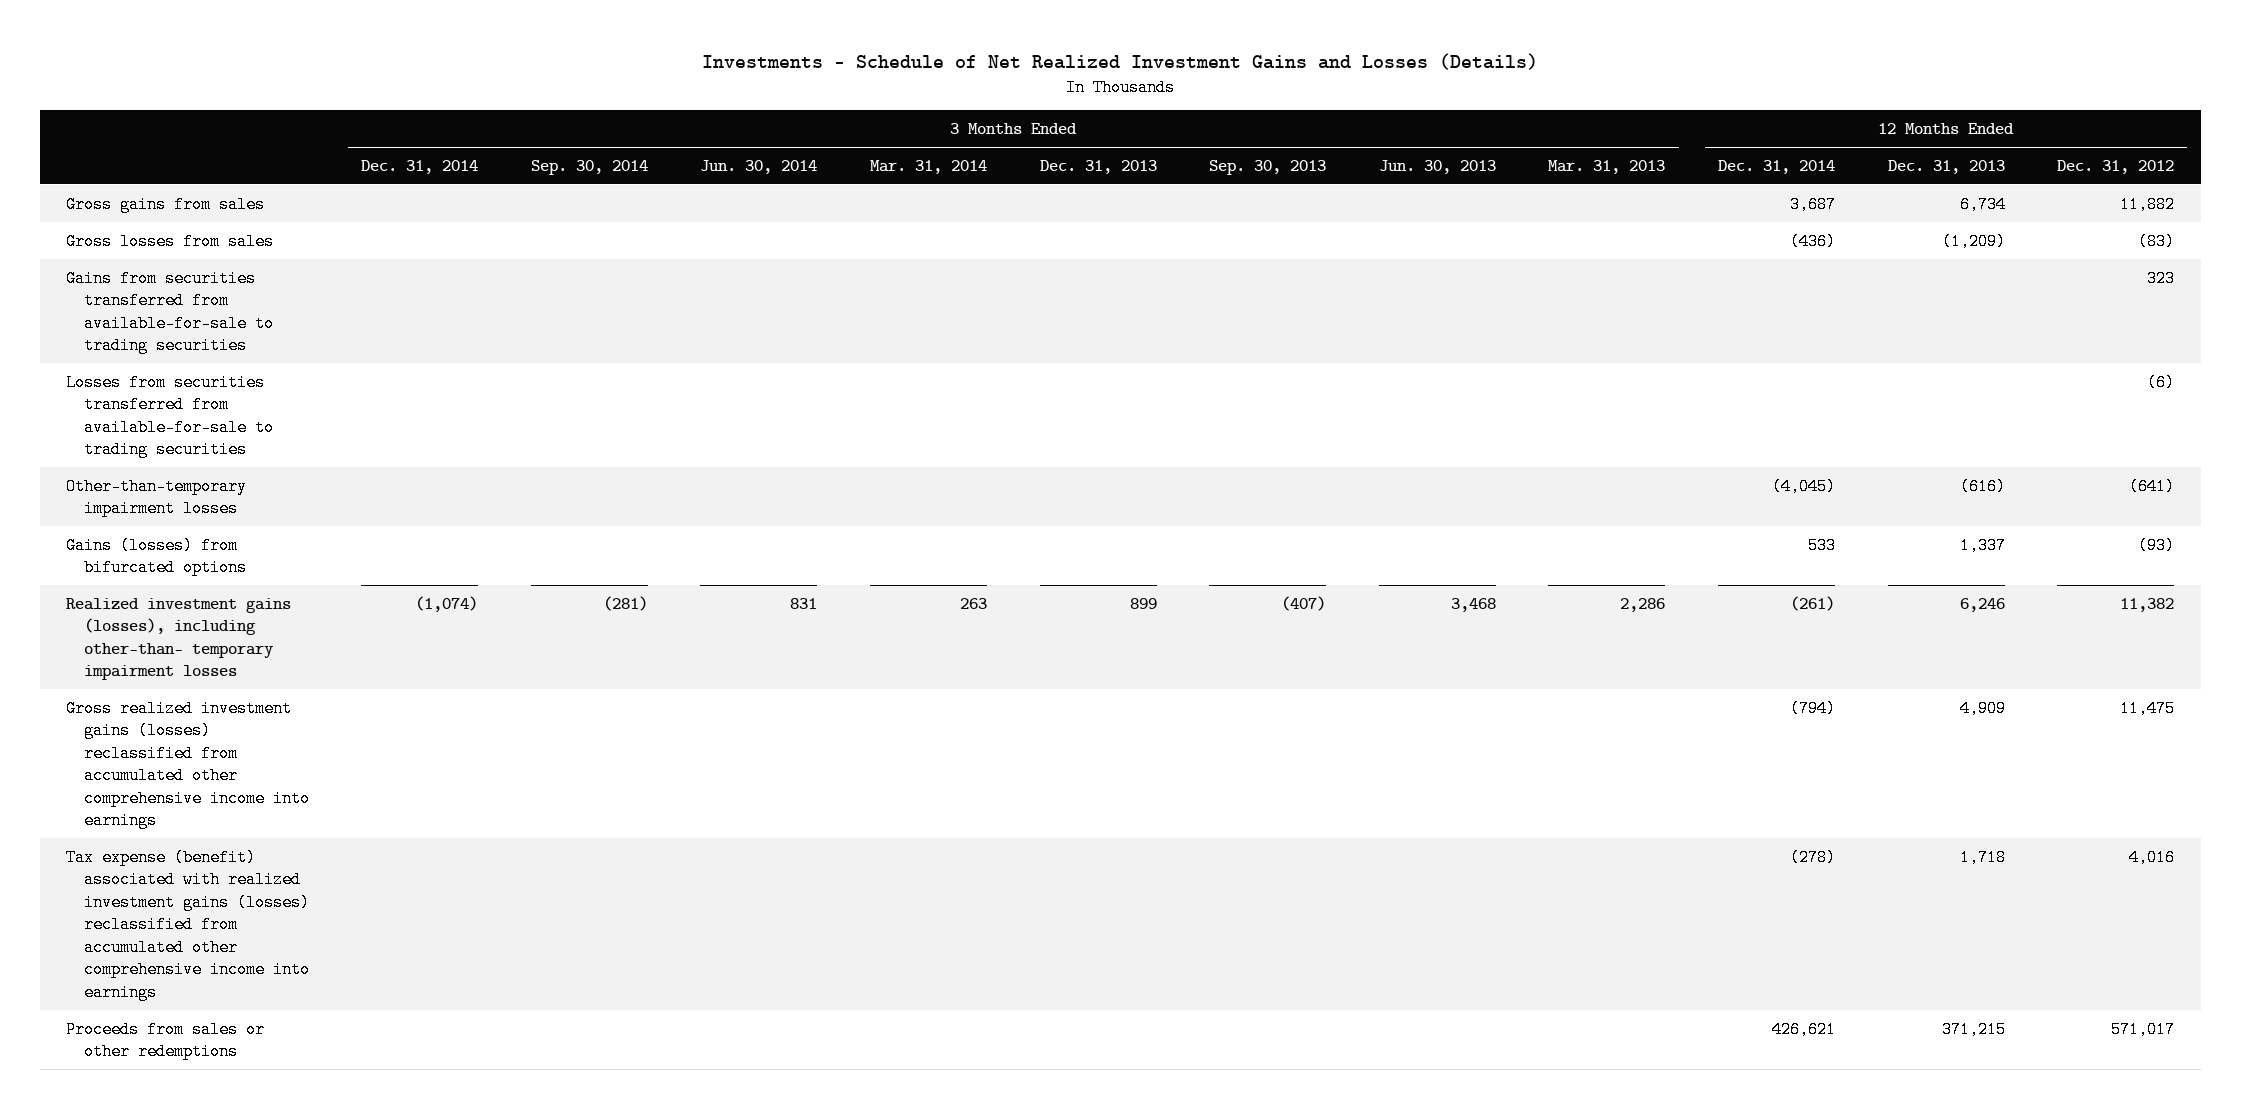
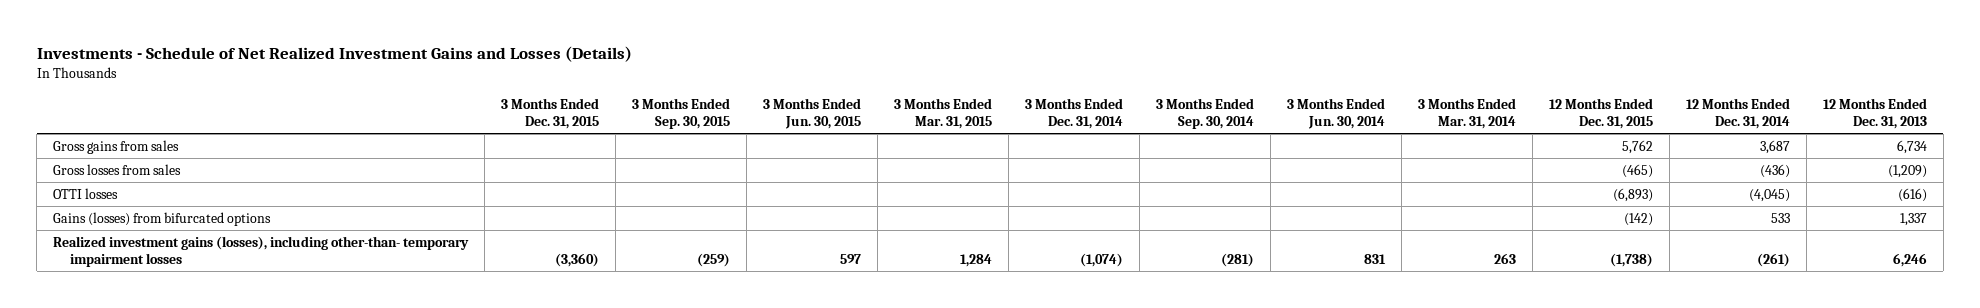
- | 3 Months Ended Dec. 31, 2014 | 3 Months Ended Sep. 30, 2014 | 3 Months Ended Jun. 30, 2014 | 3 Months Ended Mar. 31, 2014 | 3 Months Ended Dec. 31, 2013 | 3 Months Ended Sep. 30, 2013 | 3 Months Ended Jun. 30, 2013 | 3 Months Ended Mar. 31, 2013 | 12 Months Ended Dec. 31, 2014 | 12 Months Ended Dec. 31, 2013 | 12 Months Ended Dec. 31, 2012
+ | 3 Months Ended Dec. 31, 2015 | 3 Months Ended Sep. 30, 2015 | 3 Months Ended Jun. 30, 2015 | 3 Months Ended Mar. 31, 2015 | 3 Months Ended Dec. 31, 2014 | 3 Months Ended Sep. 30, 2014 | 3 Months Ended Jun. 30, 2014 | 3 Months Ended Mar. 31, 2014 | 12 Months Ended Dec. 31, 2015 | 12 Months Ended Dec. 31, 2014 | 12 Months Ended Dec. 31, 2013
- Gains from securities transferred from available-for-sale to trading securities | | | | | | | | | | | 323
- Losses from securities transferred from available-for-sale to trading securities | | | | | | | | | | | (6)
- Other-than-temporary impairment losses | | | | | | | | | (4,045) | (616) | (641)
+ OTTI losses | | | | | | | | | (6,893) | (4,045) | (616)
- Gross realized investment gains (losses) reclassified from accumulated other comprehensive income into earnings | | | | | | | | | (794) | 4,909 | 11,475
- Tax expense (benefit) associated with realized investment gains (losses) reclassified from accumulated other comprehensive income into earnings | | | | | | | | | (278) | 1,718 | 4,016
- Proceeds from sales or other redemptions | | | | | | | | | 426,621 | 371,215 | 571,017

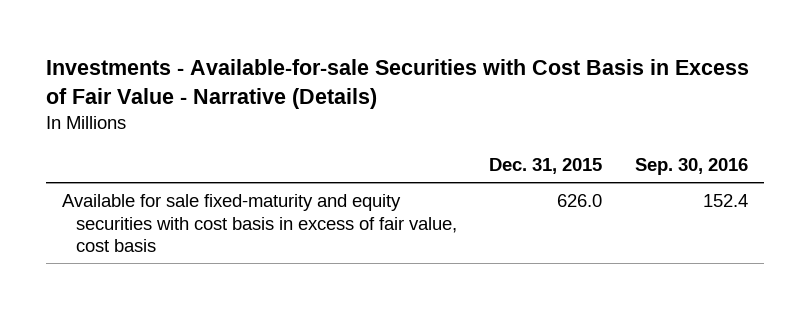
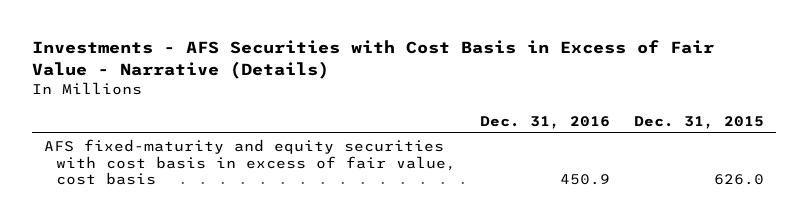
- Investments - Available-for-sale Securities with Cost Basis in Excess of Fair Value - Narrative (Details)
+ Investments - AFS Securities with Cost Basis in Excess of Fair Value - Narrative (Details)
- | Dec. 31, 2015 | Sep. 30, 2016
+ | Dec. 31, 2016 | Dec. 31, 2015
- Available for sale fixed-maturity and equity securities with cost basis in excess of fair value, cost basis | 626.0 | 152.4
+ AFS fixed-maturity and equity securities with cost basis in excess of fair value, cost basis | 450.9 | 626.0

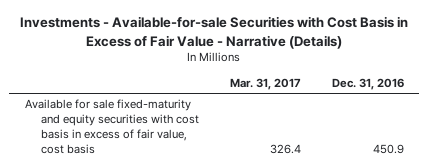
- Investments - AFS Securities with Cost Basis in Excess of Fair Value - Narrative (Details)
+ Investments - Available-for-sale Securities with Cost Basis in Excess of Fair Value - Narrative (Details)
- | Dec. 31, 2016 | Dec. 31, 2015
+ | Mar. 31, 2017 | Dec. 31, 2016
- AFS fixed-maturity and equity securities with cost basis in excess of fair value, cost basis | 450.9 | 626.0
+ Available for sale fixed-maturity and equity securities with cost basis in excess of fair value, cost basis | 326.4 | 450.9

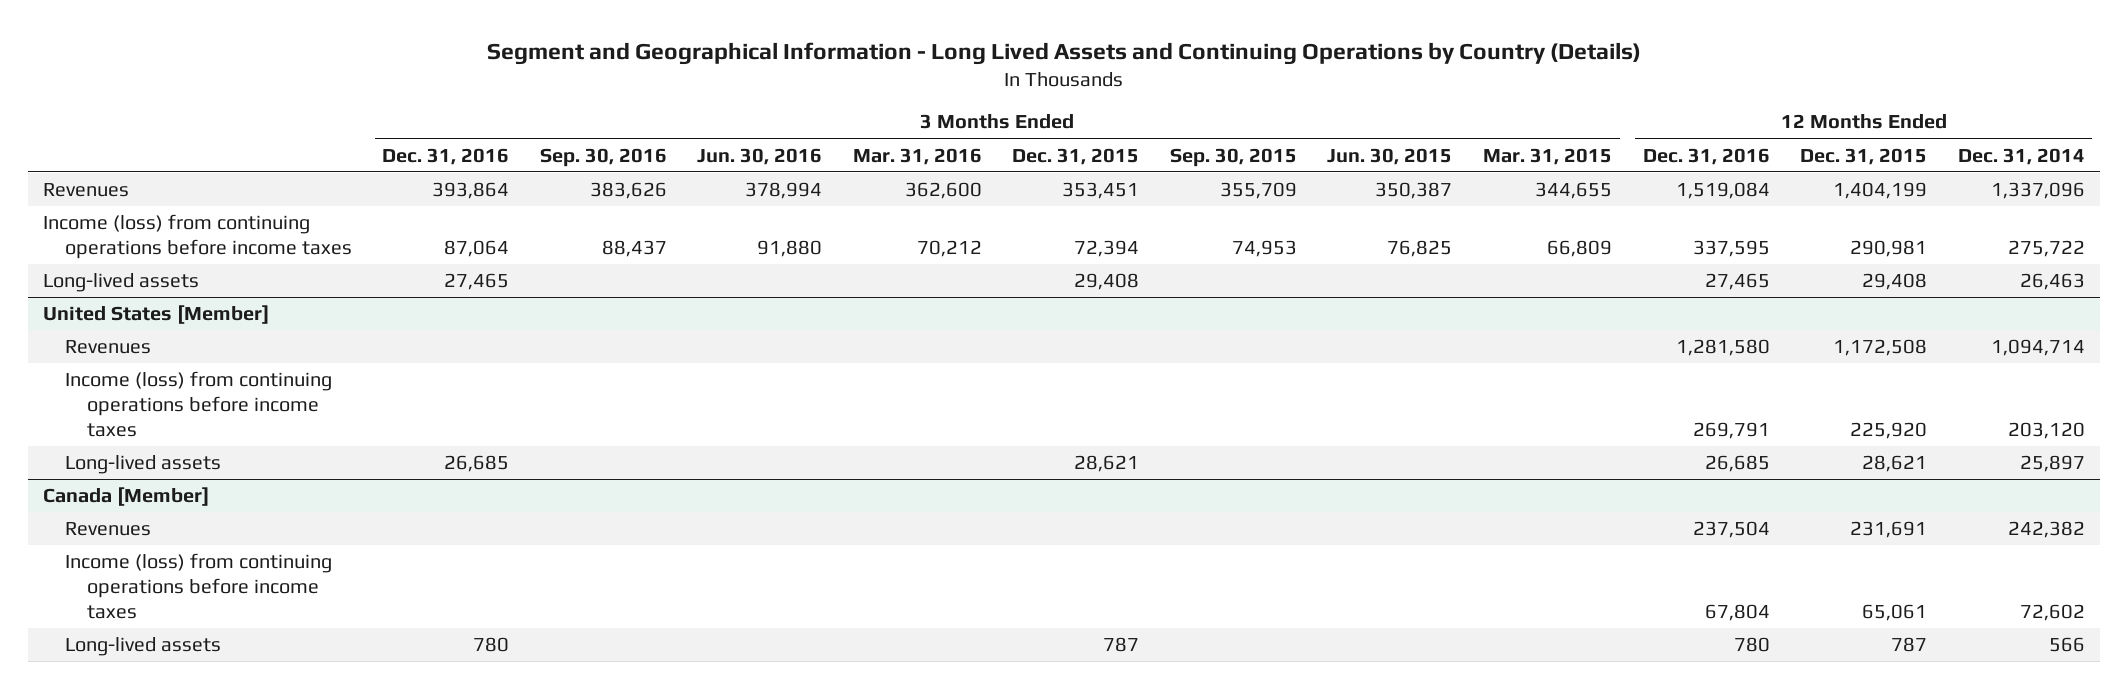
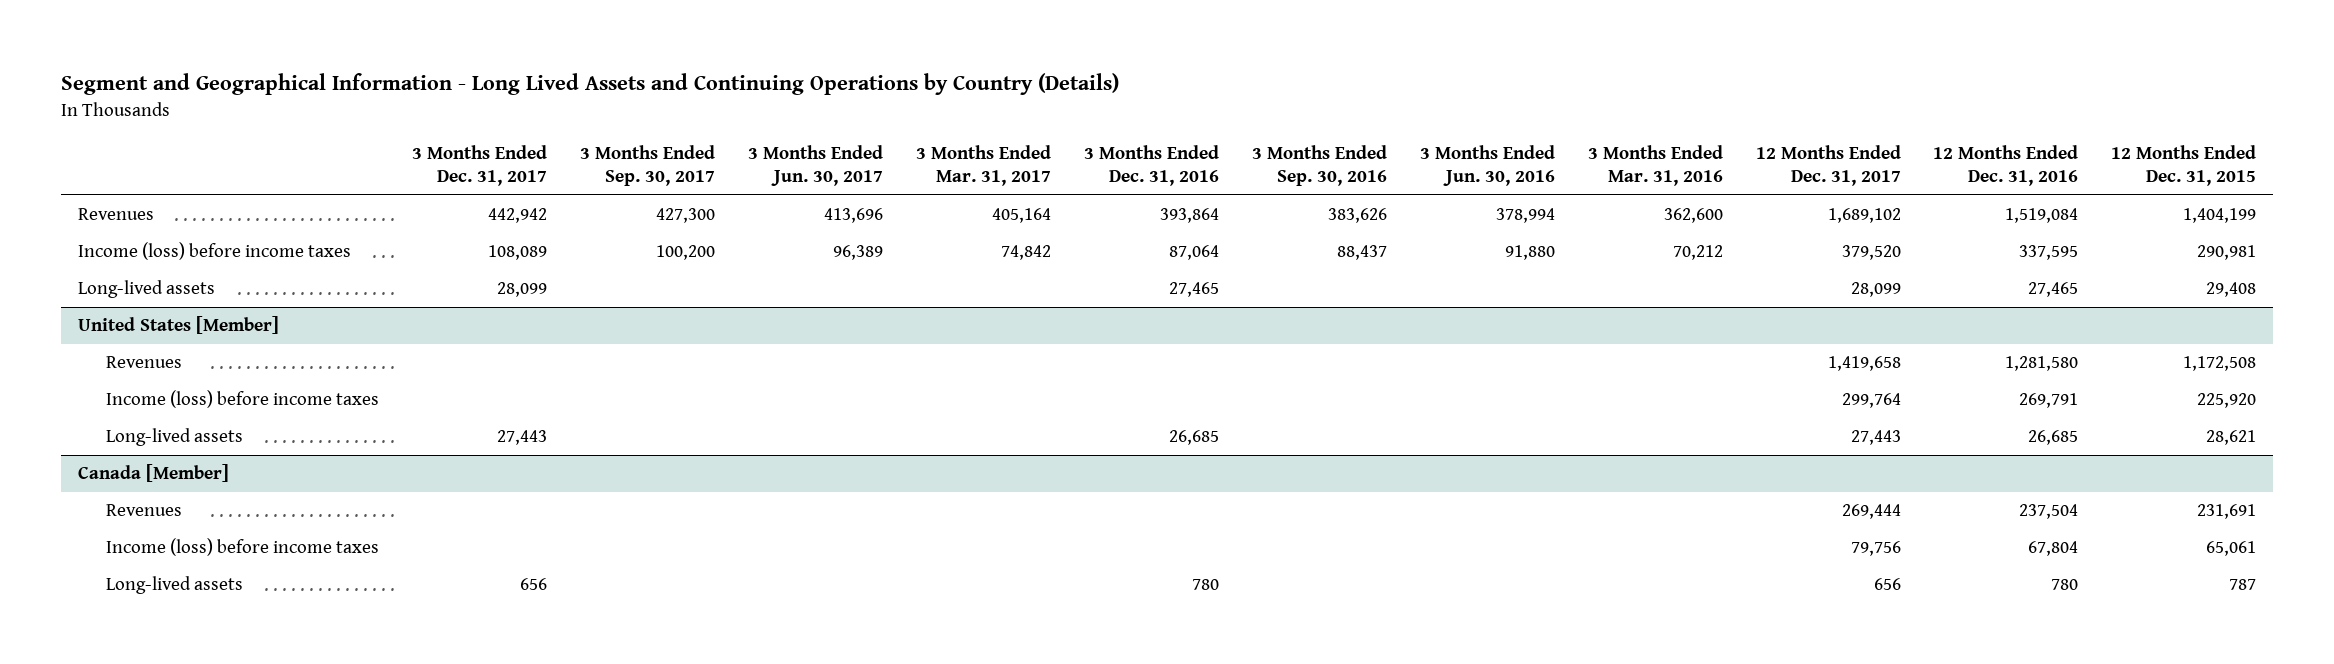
- | 3 Months Ended Dec. 31, 2016 | 3 Months Ended Sep. 30, 2016 | 3 Months Ended Jun. 30, 2016 | 3 Months Ended Mar. 31, 2016 | 3 Months Ended Dec. 31, 2015 | 3 Months Ended Sep. 30, 2015 | 3 Months Ended Jun. 30, 2015 | 3 Months Ended Mar. 31, 2015 | 12 Months Ended Dec. 31, 2016 | 12 Months Ended Dec. 31, 2015 | 12 Months Ended Dec. 31, 2014
+ | 3 Months Ended Dec. 31, 2017 | 3 Months Ended Sep. 30, 2017 | 3 Months Ended Jun. 30, 2017 | 3 Months Ended Mar. 31, 2017 | 3 Months Ended Dec. 31, 2016 | 3 Months Ended Sep. 30, 2016 | 3 Months Ended Jun. 30, 2016 | 3 Months Ended Mar. 31, 2016 | 12 Months Ended Dec. 31, 2017 | 12 Months Ended Dec. 31, 2016 | 12 Months Ended Dec. 31, 2015
- Income (loss) from continuing operations before income taxes | 87,064 | 88,437 | 91,880 | 70,212 | 72,394 | 74,953 | 76,825 | 66,809 | 337,595 | 290,981 | 275,722
+ Income (loss) before income taxes | 108,089 | 100,200 | 96,389 | 74,842 | 87,064 | 88,437 | 91,880 | 70,212 | 379,520 | 337,595 | 290,981
@ United States [Member]
- Income (loss) from continuing operations before income taxes | | | | | | | | | 269,791 | 225,920 | 203,120
+ Income (loss) before income taxes | | | | | | | | | 299,764 | 269,791 | 225,920
@ Canada [Member]
- Income (loss) from continuing operations before income taxes | | | | | | | | | 67,804 | 65,061 | 72,602
+ Income (loss) before income taxes | | | | | | | | | 79,756 | 67,804 | 65,061

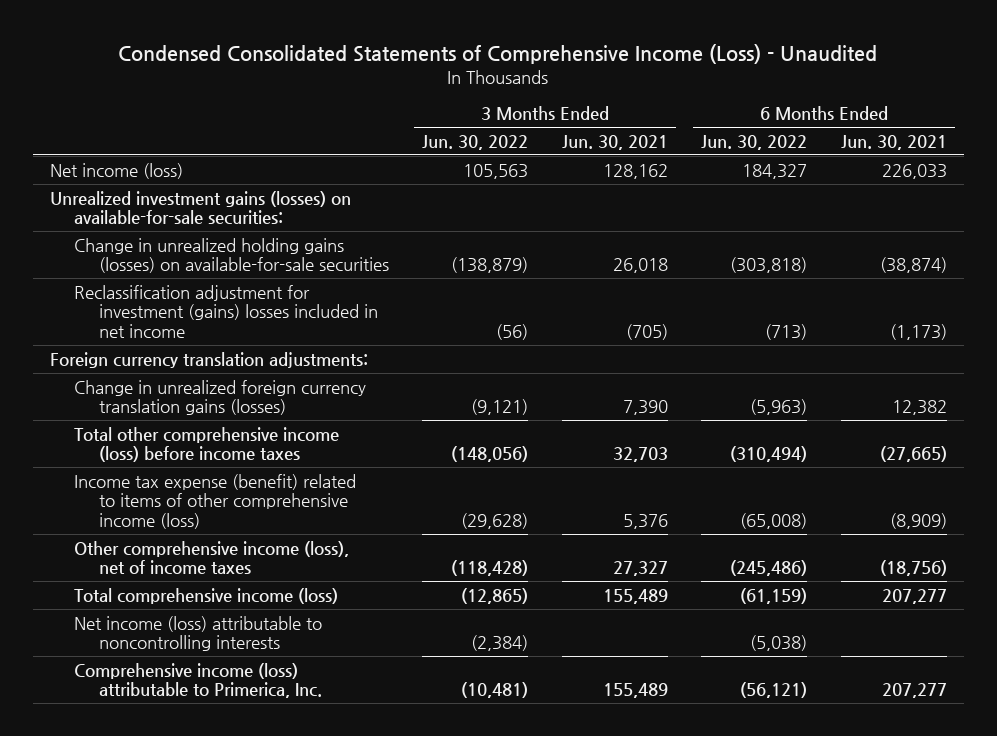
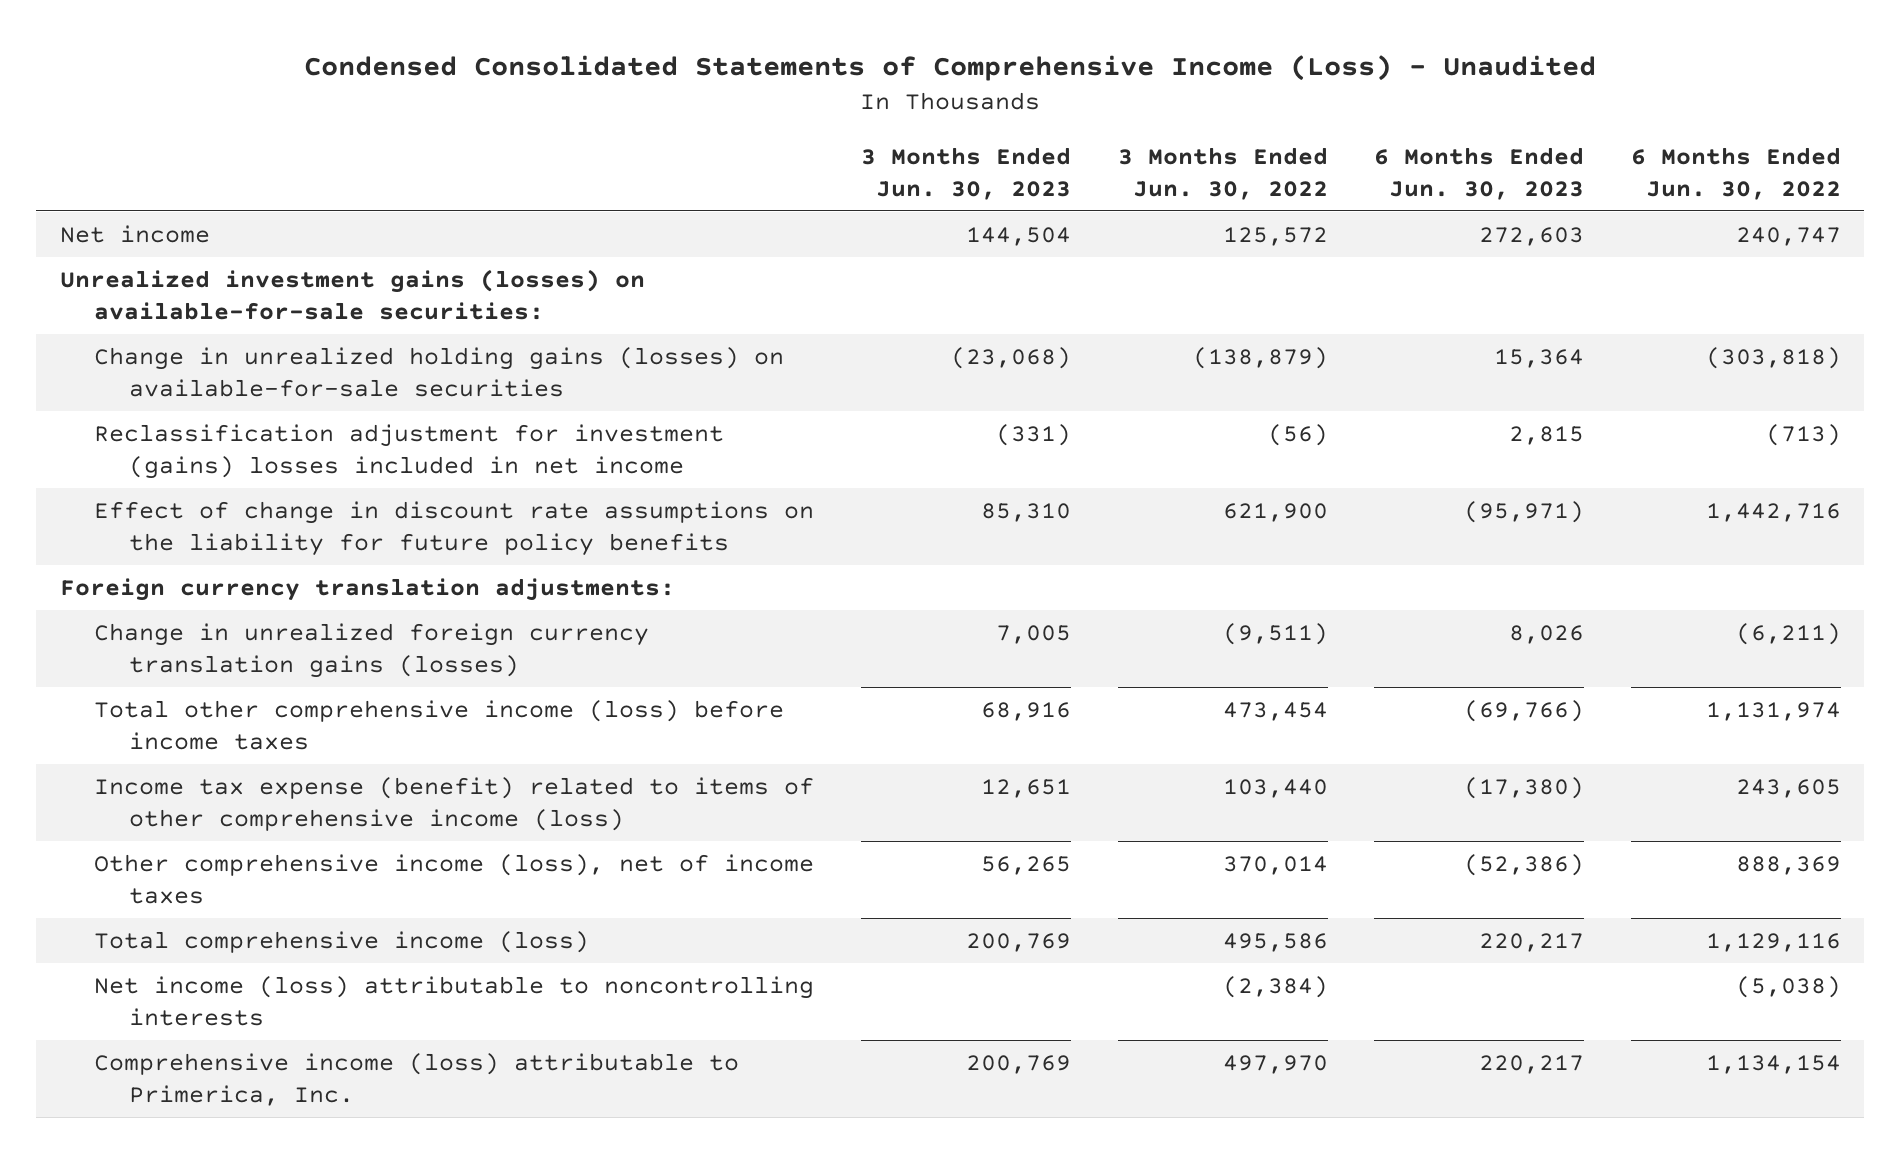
- | 3 Months Ended Jun. 30, 2022 | 3 Months Ended Jun. 30, 2021 | 6 Months Ended Jun. 30, 2022 | 6 Months Ended Jun. 30, 2021
+ | 3 Months Ended Jun. 30, 2023 | 3 Months Ended Jun. 30, 2022 | 6 Months Ended Jun. 30, 2023 | 6 Months Ended Jun. 30, 2022
- Net income (loss) | 105,563 | 128,162 | 184,327 | 226,033
+ Net income | 144,504 | 125,572 | 272,603 | 240,747
+ Effect of change in discount rate assumptions on the liability for future policy benefits | 85,310 | 621,900 | (95,971) | 1,442,716
- Change in unrealized foreign currency translation gains (losses) | (9,121) | 7,390 | (5,963) | 12,382
- Total other comprehensive income (loss) before income taxes | (148,056) | 32,703 | (310,494) | (27,665)
- Income tax expense (benefit) related to items of other comprehensive income (loss) | (29,628) | 5,376 | (65,008) | (8,909)
- Other comprehensive income (loss), net of income taxes | (118,428) | 27,327 | (245,486) | (18,756)
- Total comprehensive income (loss) | (12,865) | 155,489 | (61,159) | 207,277
+ Change in unrealized foreign currency translation gains (losses) | 7,005 | (9,511) | 8,026 | (6,211)
+ Total other comprehensive income (loss) before income taxes | 68,916 | 473,454 | (69,766) | 1,131,974
+ Income tax expense (benefit) related to items of other comprehensive income (loss) | 12,651 | 103,440 | (17,380) | 243,605
+ Other comprehensive income (loss), net of income taxes | 56,265 | 370,014 | (52,386) | 888,369
+ Total comprehensive income (loss) | 200,769 | 495,586 | 220,217 | 1,129,116
- Comprehensive income (loss) attributable to Primerica, Inc. | (10,481) | 155,489 | (56,121) | 207,277
+ Comprehensive income (loss) attributable to Primerica, Inc. | 200,769 | 497,970 | 220,217 | 1,134,154

